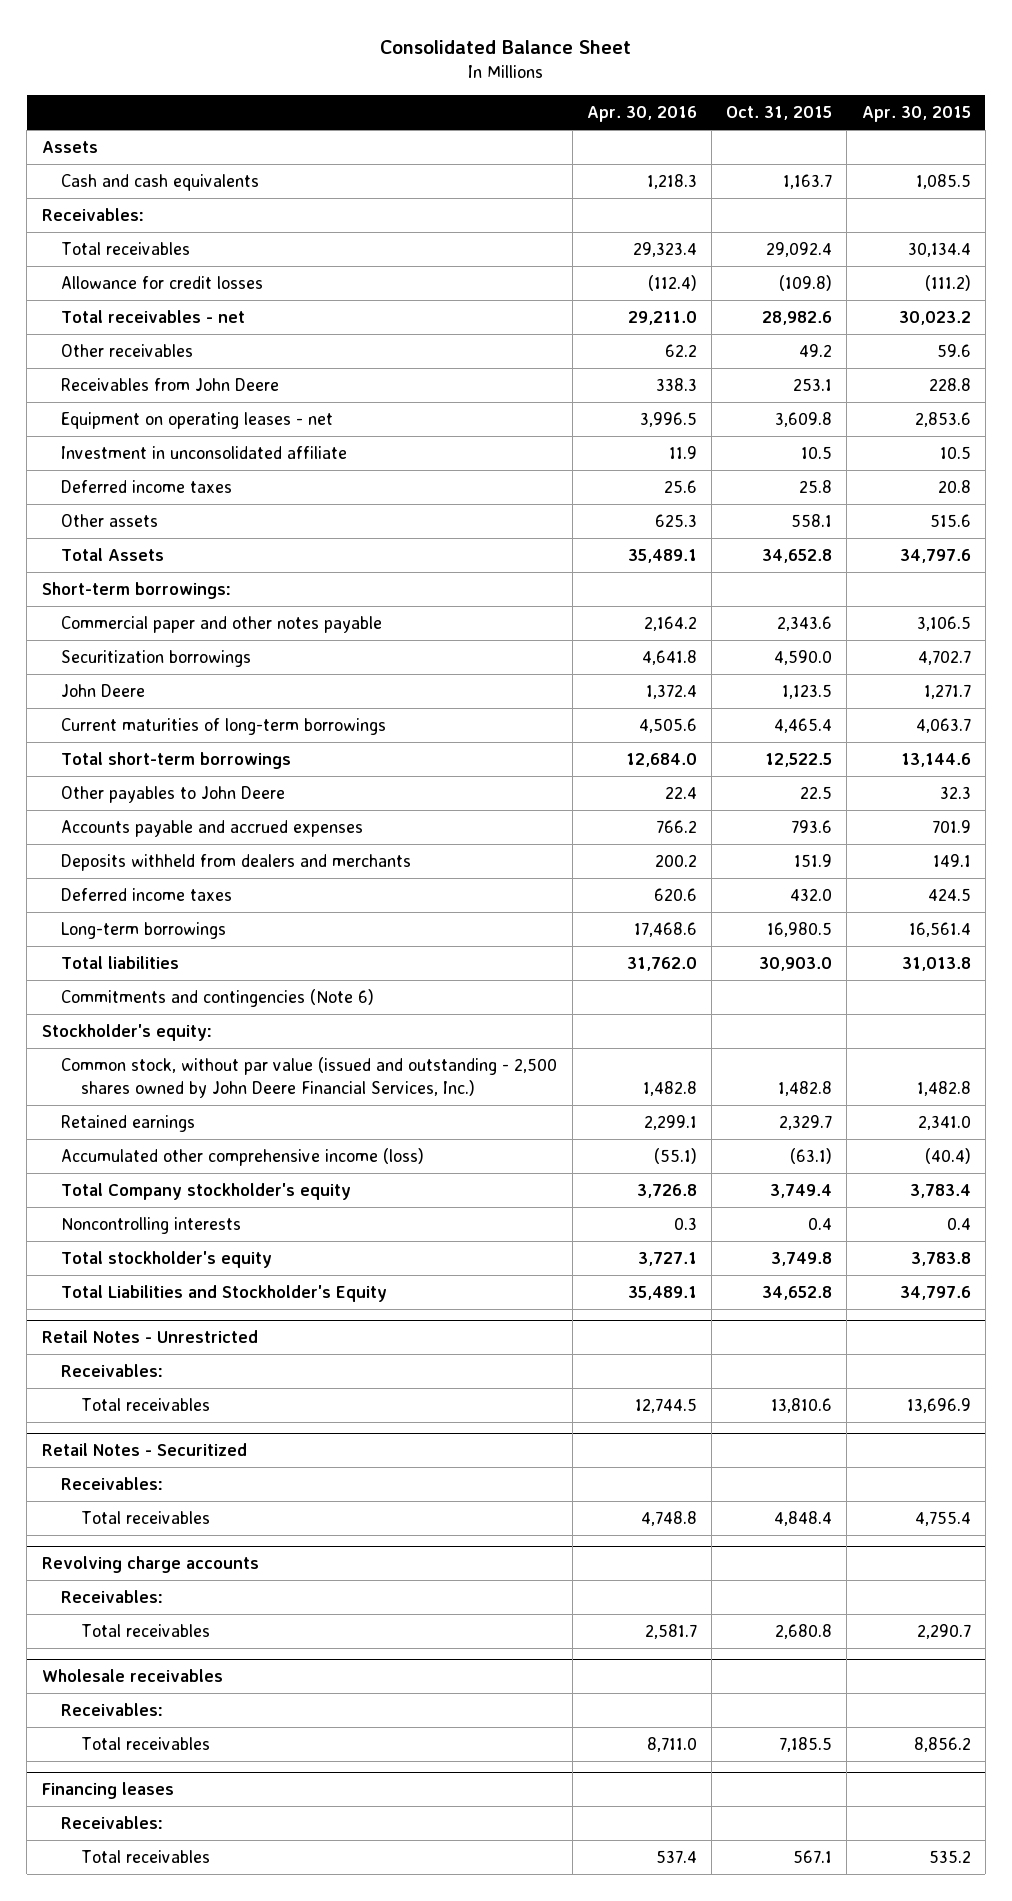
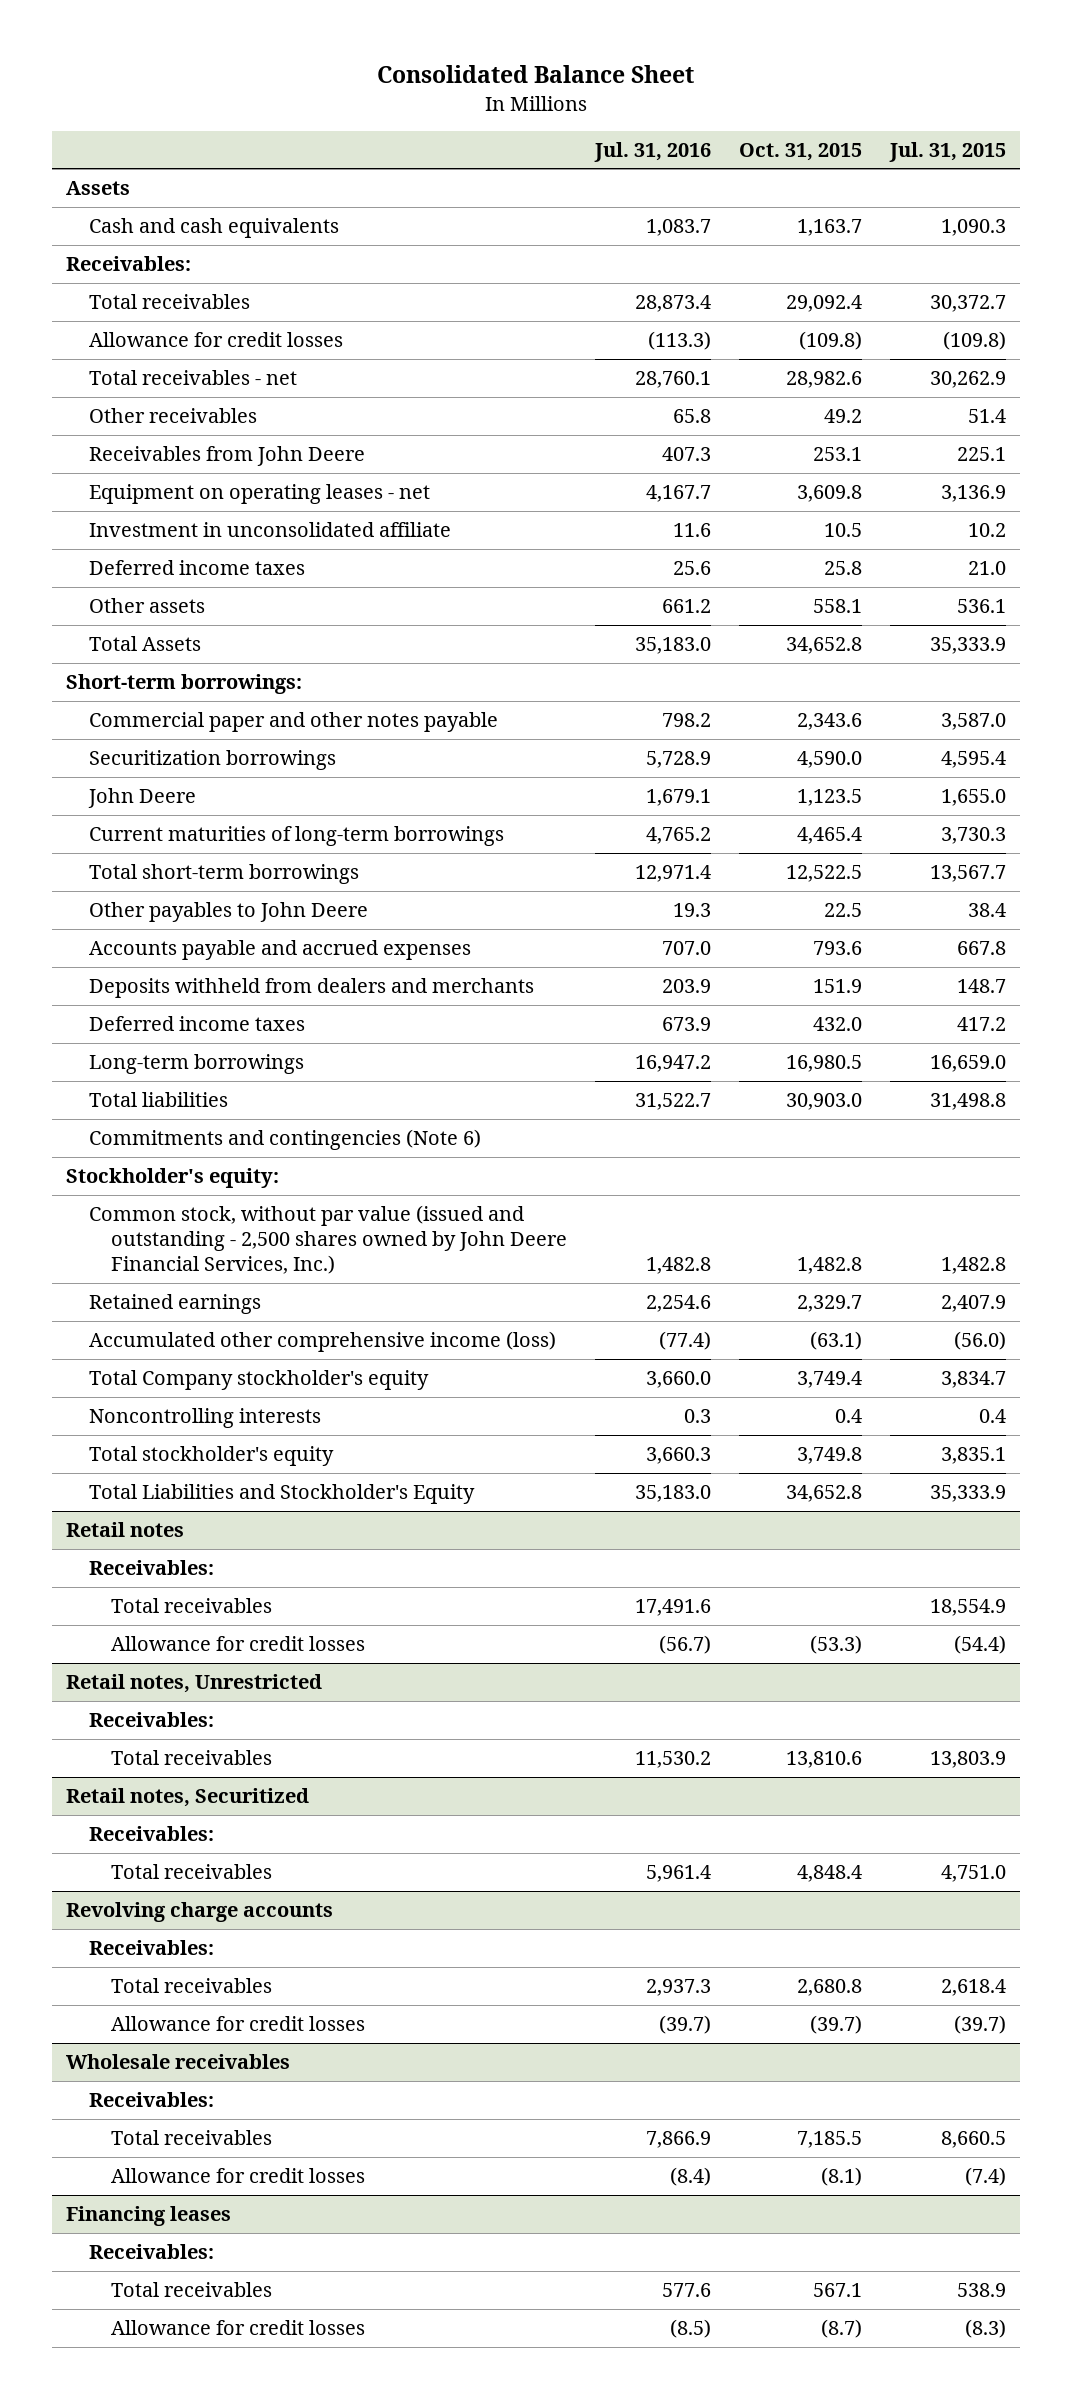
- | Apr. 30, 2016 | Oct. 31, 2015 | Apr. 30, 2015
+ | Jul. 31, 2016 | Oct. 31, 2015 | Jul. 31, 2015
- Retail Notes - Unrestricted
+ Retail notes
+ Total receivables | 17,491.6 | | 18,554.9
+ Allowance for credit losses | (56.7) | (53.3) | (54.4)
+ Retail notes, Unrestricted
+ Receivables:
- Retail Notes - Securitized
+ Retail notes, Securitized
@ Revolving charge accounts
+ Allowance for credit losses | (39.7) | (39.7) | (39.7)
@ Wholesale receivables
+ Allowance for credit losses | (8.4) | (8.1) | (7.4)
@ Financing leases
+ Allowance for credit losses | (8.5) | (8.7) | (8.3)

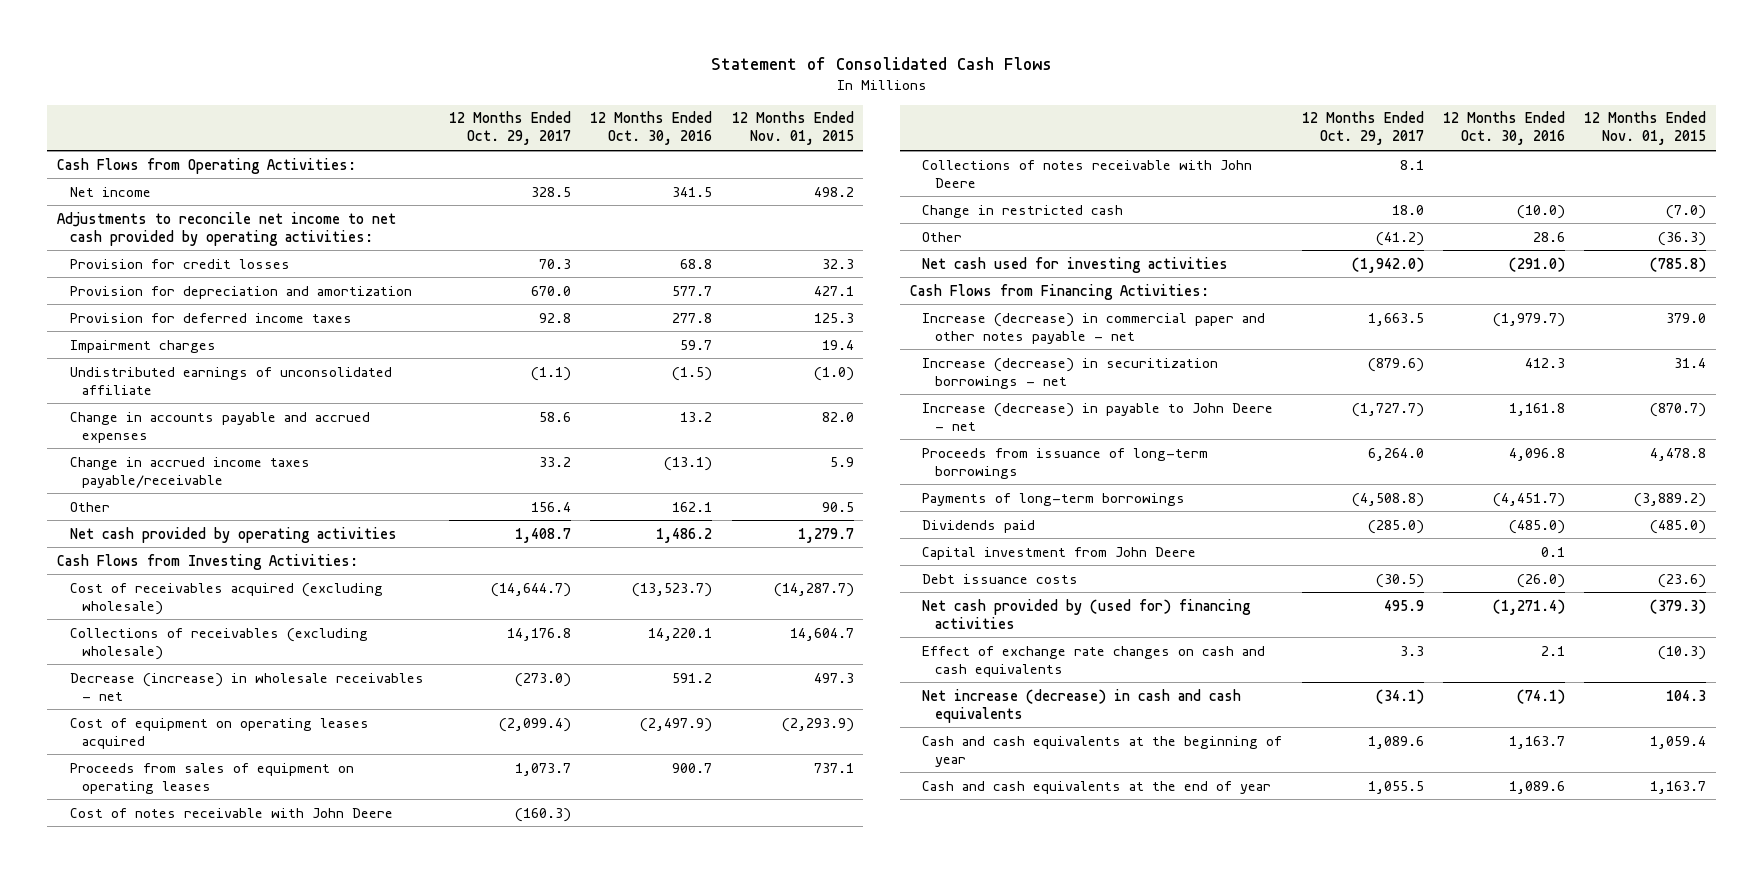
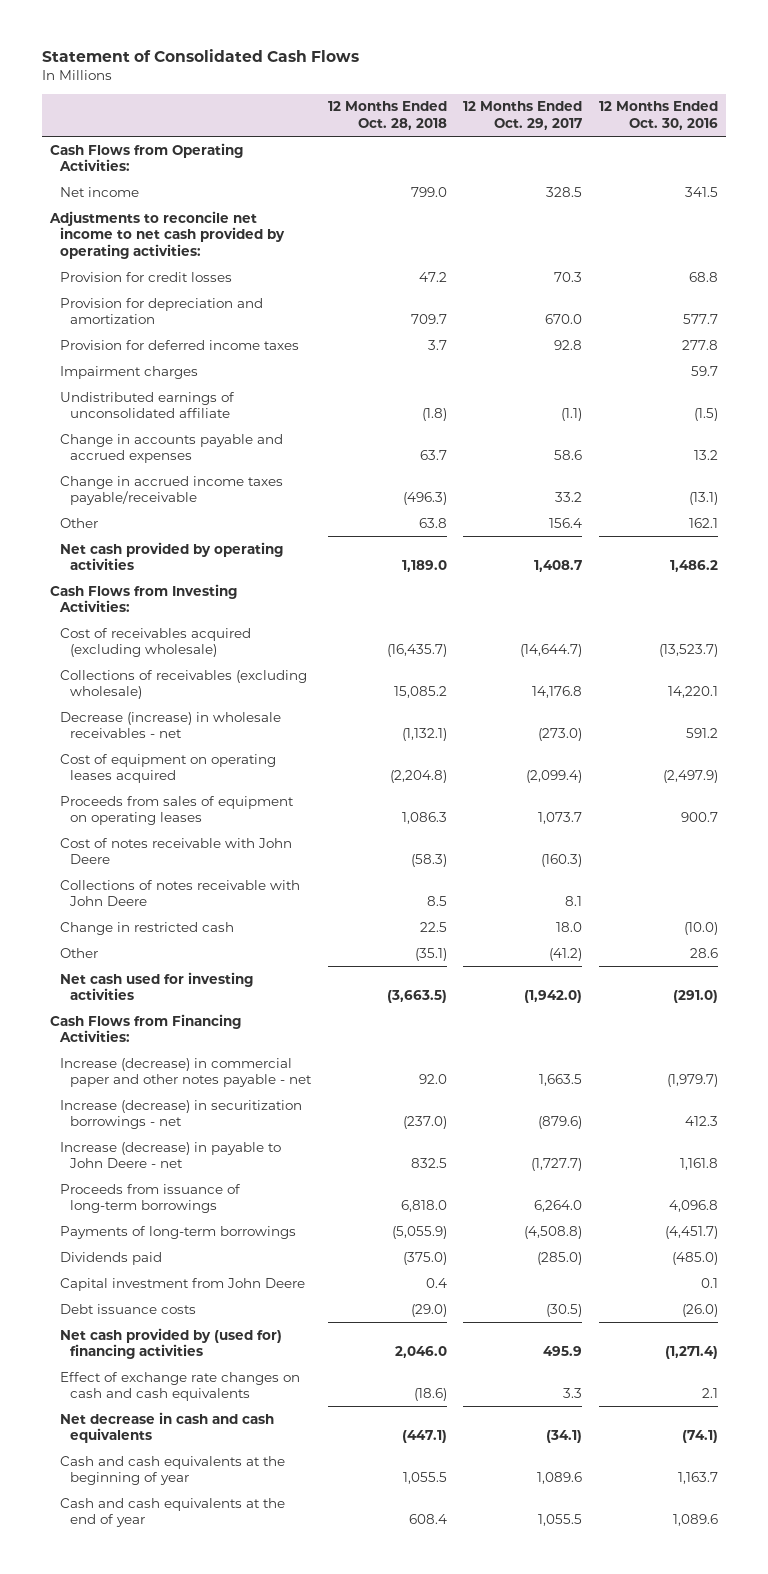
- | 12 Months Ended Oct. 29, 2017 | 12 Months Ended Oct. 30, 2016 | 12 Months Ended Nov. 01, 2015
+ | 12 Months Ended Oct. 28, 2018 | 12 Months Ended Oct. 29, 2017 | 12 Months Ended Oct. 30, 2016
- Net increase (decrease) in cash and cash equivalents | (34.1) | (74.1) | 104.3
+ Net decrease in cash and cash equivalents | (447.1) | (34.1) | (74.1)

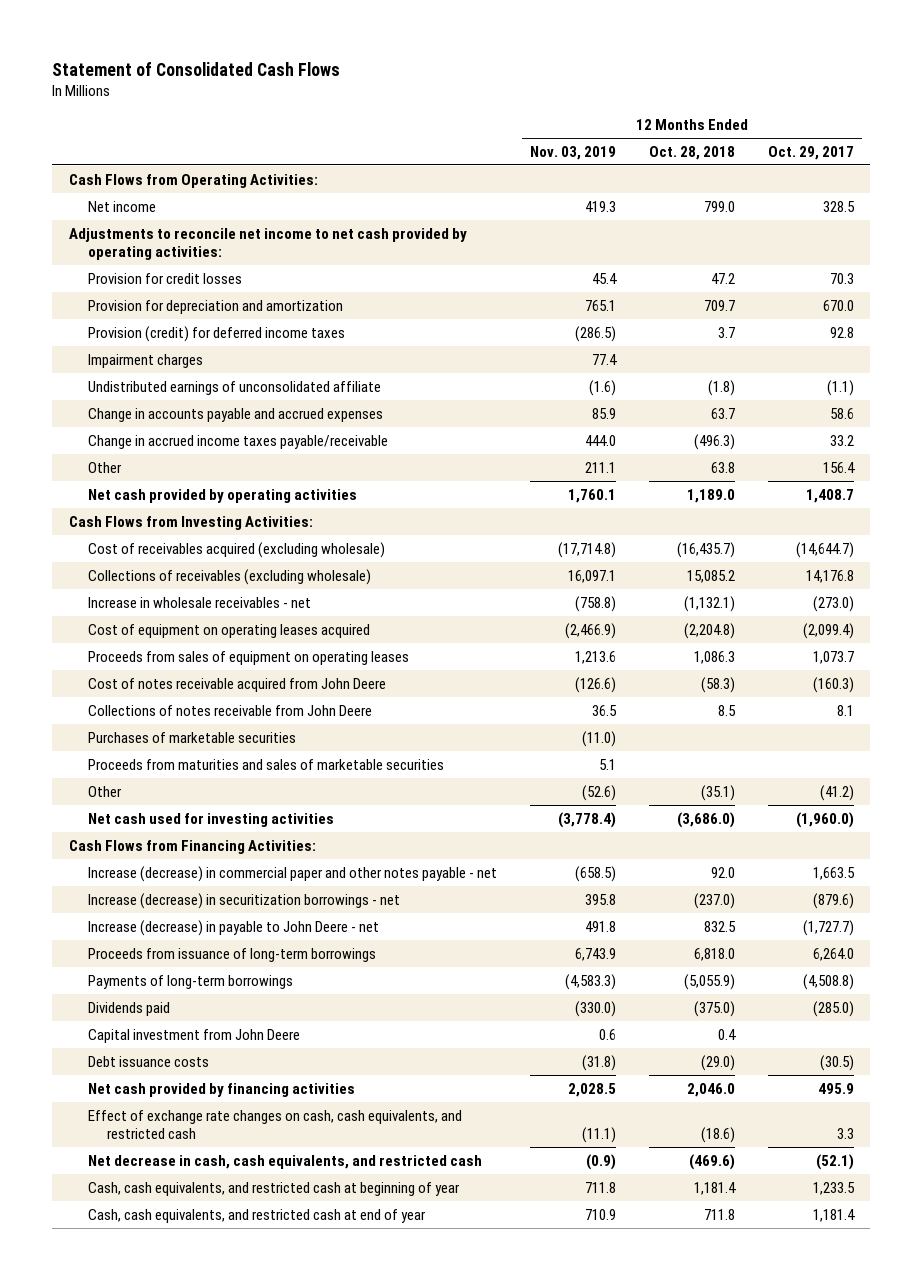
- | 12 Months Ended Oct. 28, 2018 | 12 Months Ended Oct. 29, 2017 | 12 Months Ended Oct. 30, 2016
+ | 12 Months Ended Nov. 03, 2019 | 12 Months Ended Oct. 28, 2018 | 12 Months Ended Oct. 29, 2017
- Provision for deferred income taxes | 3.7 | 92.8 | 277.8
+ Provision (credit) for deferred income taxes | (286.5) | 3.7 | 92.8
- Decrease (increase) in wholesale receivables - net | (1,132.1) | (273.0) | 591.2
+ Increase in wholesale receivables - net | (758.8) | (1,132.1) | (273.0)
- Cost of notes receivable with John Deere | (58.3) | (160.3) |
- Collections of notes receivable with John Deere | 8.5 | 8.1 |
- Change in restricted cash | 22.5 | 18.0 | (10.0)
+ Cost of notes receivable acquired from John Deere | (126.6) | (58.3) | (160.3)
+ Collections of notes receivable from John Deere | 36.5 | 8.5 | 8.1
+ Purchases of marketable securities | (11.0) | |
+ Proceeds from maturities and sales of marketable securities | 5.1 | |
- Net cash used for investing activities | (3,663.5) | (1,942.0) | (291.0)
+ Net cash used for investing activities | (3,778.4) | (3,686.0) | (1,960.0)
- Net cash provided by (used for) financing activities | 2,046.0 | 495.9 | (1,271.4)
- Effect of exchange rate changes on cash and cash equivalents | (18.6) | 3.3 | 2.1
- Net decrease in cash and cash equivalents | (447.1) | (34.1) | (74.1)
- Cash and cash equivalents at the beginning of year | 1,055.5 | 1,089.6 | 1,163.7
- Cash and cash equivalents at the end of year | 608.4 | 1,055.5 | 1,089.6
+ Net cash provided by financing activities | 2,028.5 | 2,046.0 | 495.9
+ Effect of exchange rate changes on cash, cash equivalents, and restricted cash | (11.1) | (18.6) | 3.3
+ Net decrease in cash, cash equivalents, and restricted cash | (0.9) | (469.6) | (52.1)
+ Cash, cash equivalents, and restricted cash at beginning of year | 711.8 | 1,181.4 | 1,233.5
+ Cash, cash equivalents, and restricted cash at end of year | 710.9 | 711.8 | 1,181.4

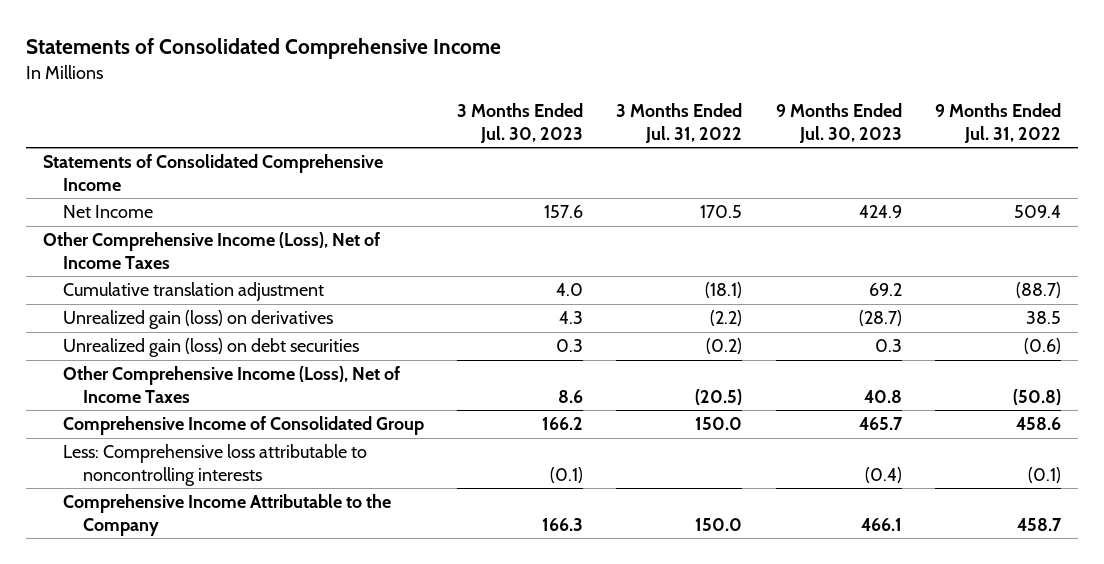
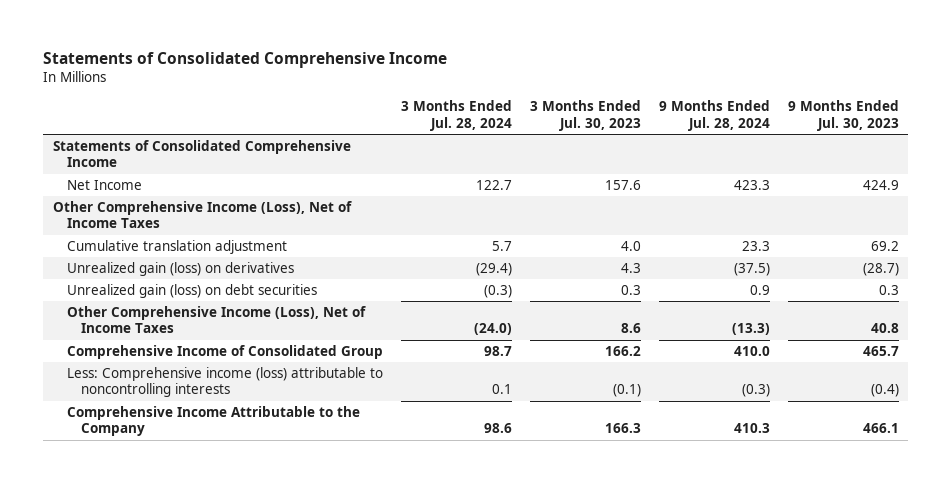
- | 3 Months Ended Jul. 30, 2023 | 3 Months Ended Jul. 31, 2022 | 9 Months Ended Jul. 30, 2023 | 9 Months Ended Jul. 31, 2022
+ | 3 Months Ended Jul. 28, 2024 | 3 Months Ended Jul. 30, 2023 | 9 Months Ended Jul. 28, 2024 | 9 Months Ended Jul. 30, 2023
- Less: Comprehensive loss attributable to noncontrolling interests | (0.1) | | (0.4) | (0.1)
+ Less: Comprehensive income (loss) attributable to noncontrolling interests | 0.1 | (0.1) | (0.3) | (0.4)

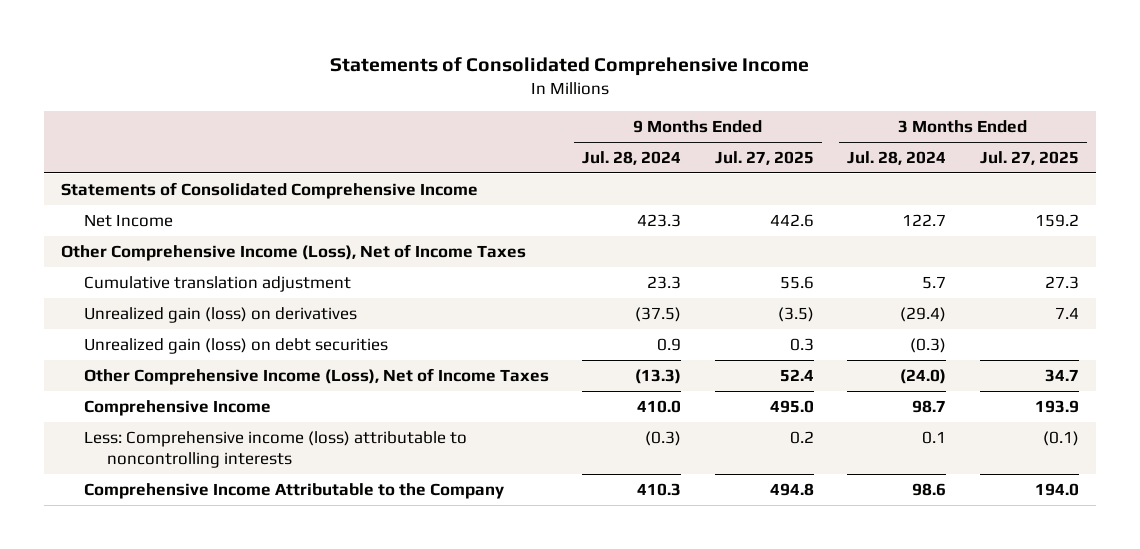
- | 3 Months Ended Jul. 28, 2024 | 3 Months Ended Jul. 30, 2023 | 9 Months Ended Jul. 28, 2024 | 9 Months Ended Jul. 30, 2023
+ | 9 Months Ended Jul. 28, 2024 | 9 Months Ended Jul. 27, 2025 | 3 Months Ended Jul. 28, 2024 | 3 Months Ended Jul. 27, 2025
- Comprehensive Income of Consolidated Group | 98.7 | 166.2 | 410.0 | 465.7
+ Comprehensive Income | 410.0 | 495.0 | 98.7 | 193.9

